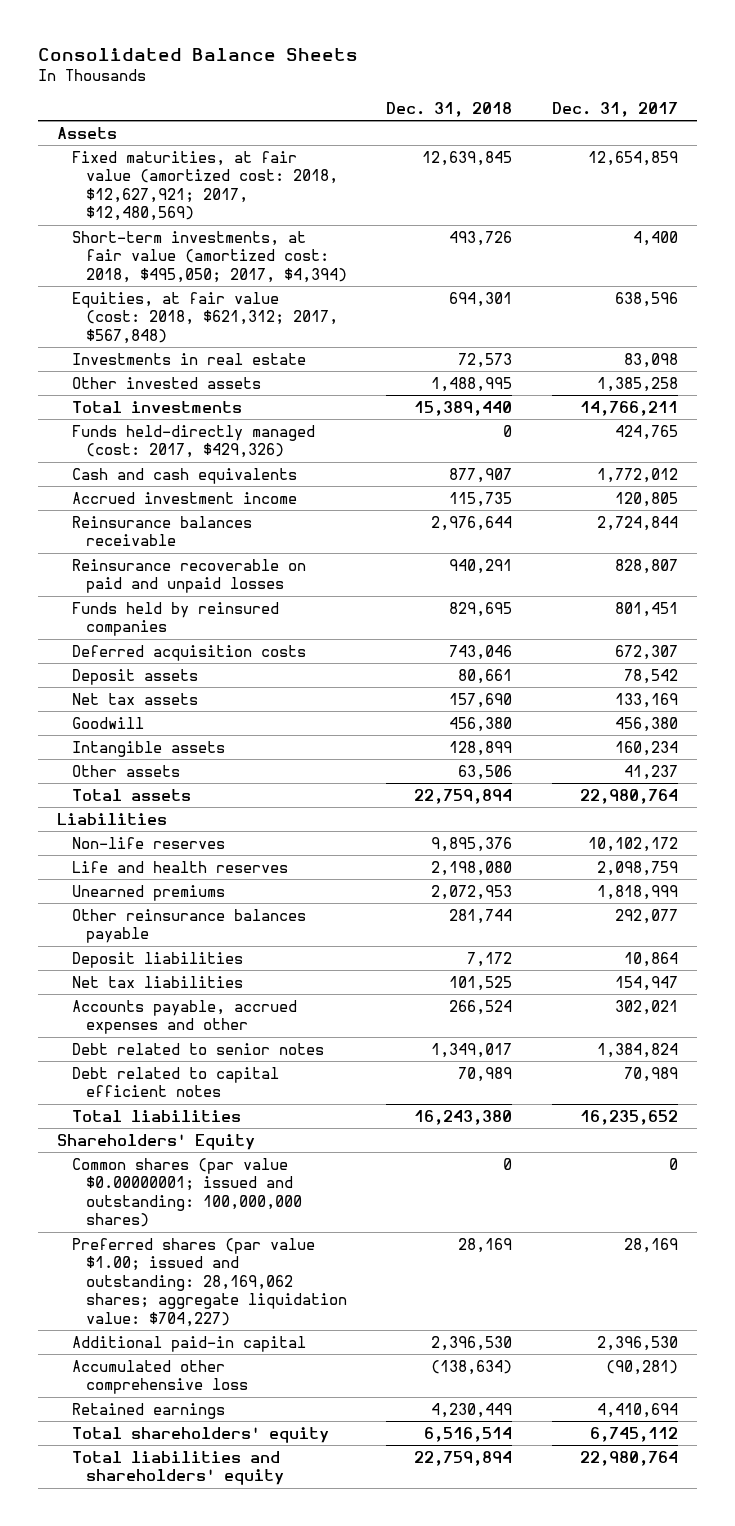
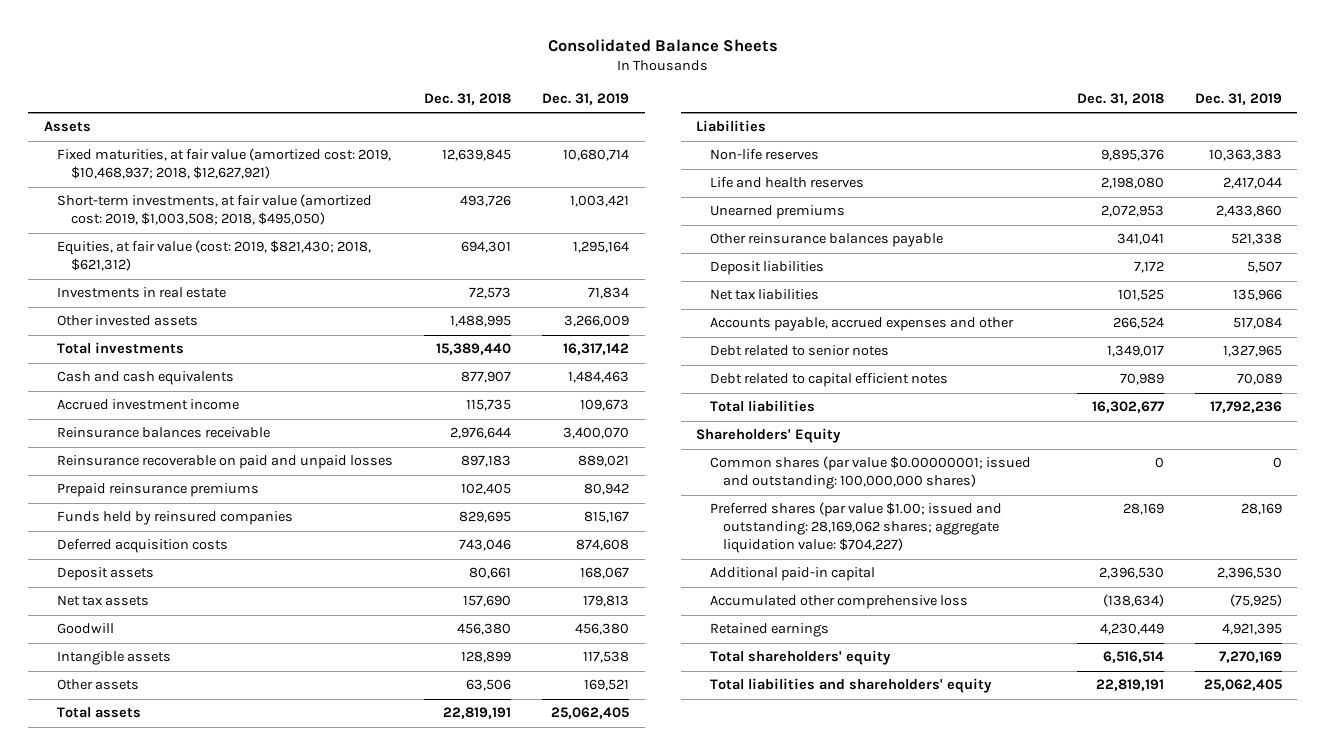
- | Dec. 31, 2018 | Dec. 31, 2017
+ | Dec. 31, 2018 | Dec. 31, 2019
- Fixed maturities, at fair value (amortized cost: 2018, $12,627,921; 2017, $12,480,569) | 12,639,845 | 12,654,859
- Short-term investments, at fair value (amortized cost: 2018, $495,050; 2017, $4,394) | 493,726 | 4,400
- Equities, at fair value (cost: 2018, $621,312; 2017, $567,848) | 694,301 | 638,596
+ Fixed maturities, at fair value (amortized cost: 2019, $10,468,937; 2018, $12,627,921) | 12,639,845 | 10,680,714
+ Short-term investments, at fair value (amortized cost: 2019, $1,003,508; 2018, $495,050) | 493,726 | 1,003,421
+ Equities, at fair value (cost: 2019, $821,430; 2018, $621,312) | 694,301 | 1,295,164
- Funds held-directly managed (cost: 2017, $429,326) | 0 | 424,765
- Reinsurance recoverable on paid and unpaid losses | 940,291 | 828,807
+ Reinsurance recoverable on paid and unpaid losses | 897,183 | 889,021
+ Prepaid reinsurance premiums | 102,405 | 80,942
- Total assets | 22,759,894 | 22,980,764
+ Total assets | 22,819,191 | 25,062,405
- Other reinsurance balances payable | 281,744 | 292,077
+ Other reinsurance balances payable | 341,041 | 521,338
- Total liabilities | 16,243,380 | 16,235,652
+ Total liabilities | 16,302,677 | 17,792,236
- Total liabilities and shareholders' equity | 22,759,894 | 22,980,764
+ Total liabilities and shareholders' equity | 22,819,191 | 25,062,405

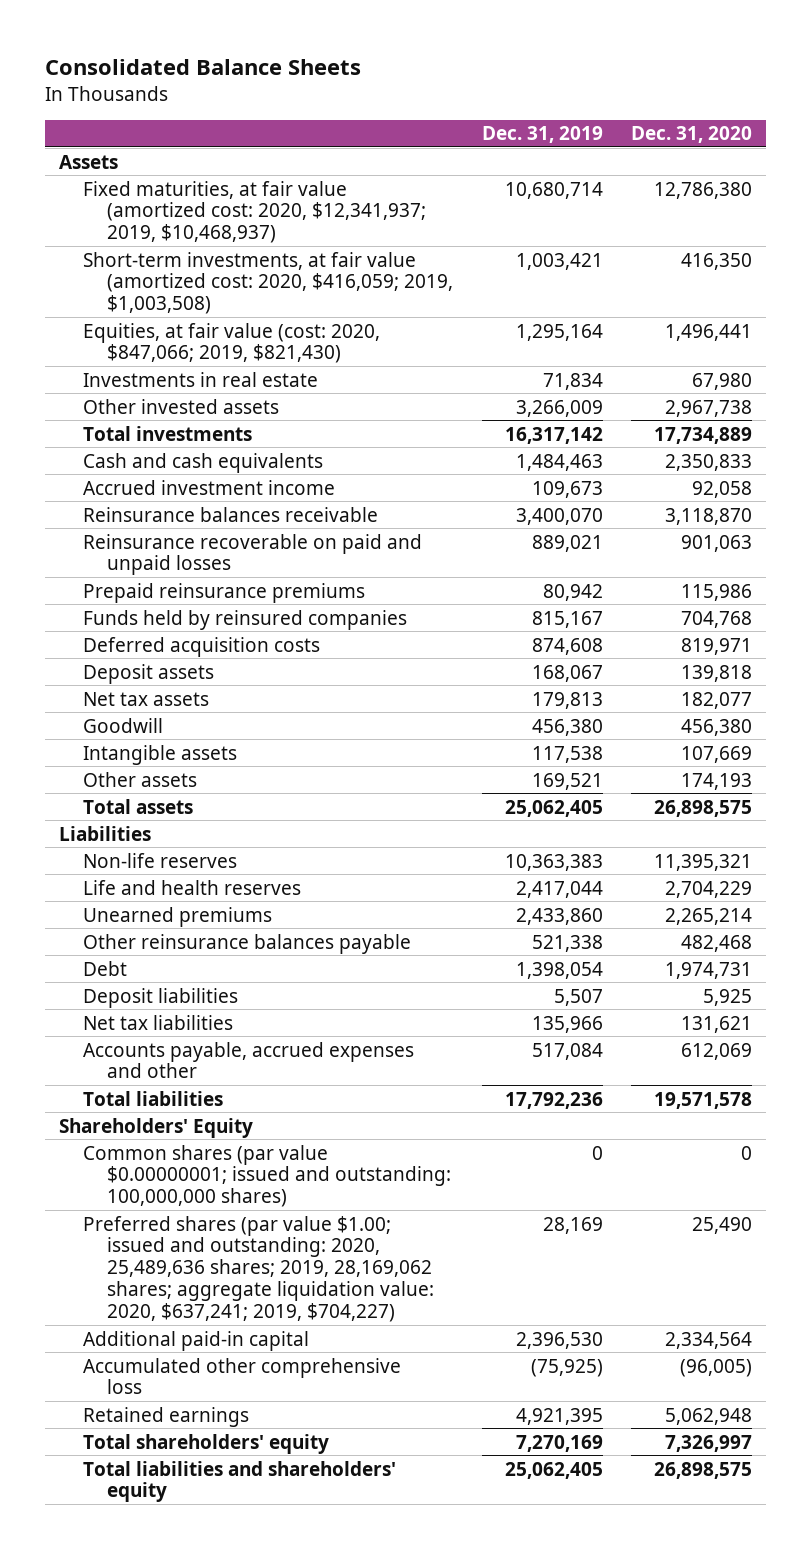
- | Dec. 31, 2018 | Dec. 31, 2019
+ | Dec. 31, 2019 | Dec. 31, 2020
- Fixed maturities, at fair value (amortized cost: 2019, $10,468,937; 2018, $12,627,921) | 12,639,845 | 10,680,714
- Short-term investments, at fair value (amortized cost: 2019, $1,003,508; 2018, $495,050) | 493,726 | 1,003,421
- Equities, at fair value (cost: 2019, $821,430; 2018, $621,312) | 694,301 | 1,295,164
+ Fixed maturities, at fair value (amortized cost: 2020, $12,341,937; 2019, $10,468,937) | 10,680,714 | 12,786,380
+ Short-term investments, at fair value (amortized cost: 2020, $416,059; 2019, $1,003,508) | 1,003,421 | 416,350
+ Equities, at fair value (cost: 2020, $847,066; 2019, $821,430) | 1,295,164 | 1,496,441
+ Debt | 1,398,054 | 1,974,731
- Debt related to senior notes | 1,349,017 | 1,327,965
- Debt related to capital efficient notes | 70,989 | 70,089
- Preferred shares (par value $1.00; issued and outstanding: 28,169,062 shares; aggregate liquidation value: $704,227) | 28,169 | 28,169
+ Preferred shares (par value $1.00; issued and outstanding: 2020, 25,489,636 shares; 2019, 28,169,062 shares; aggregate liquidation value: 2020, $637,241; 2019, $704,227) | 28,169 | 25,490

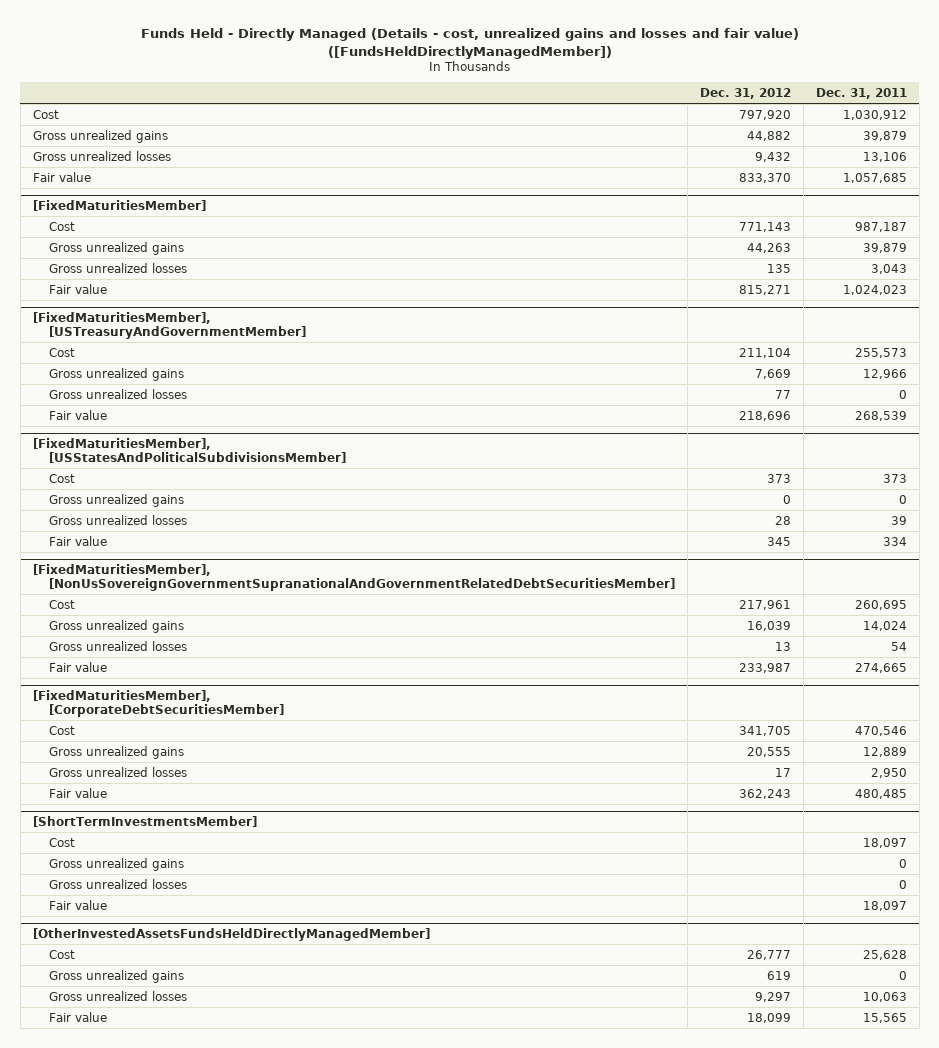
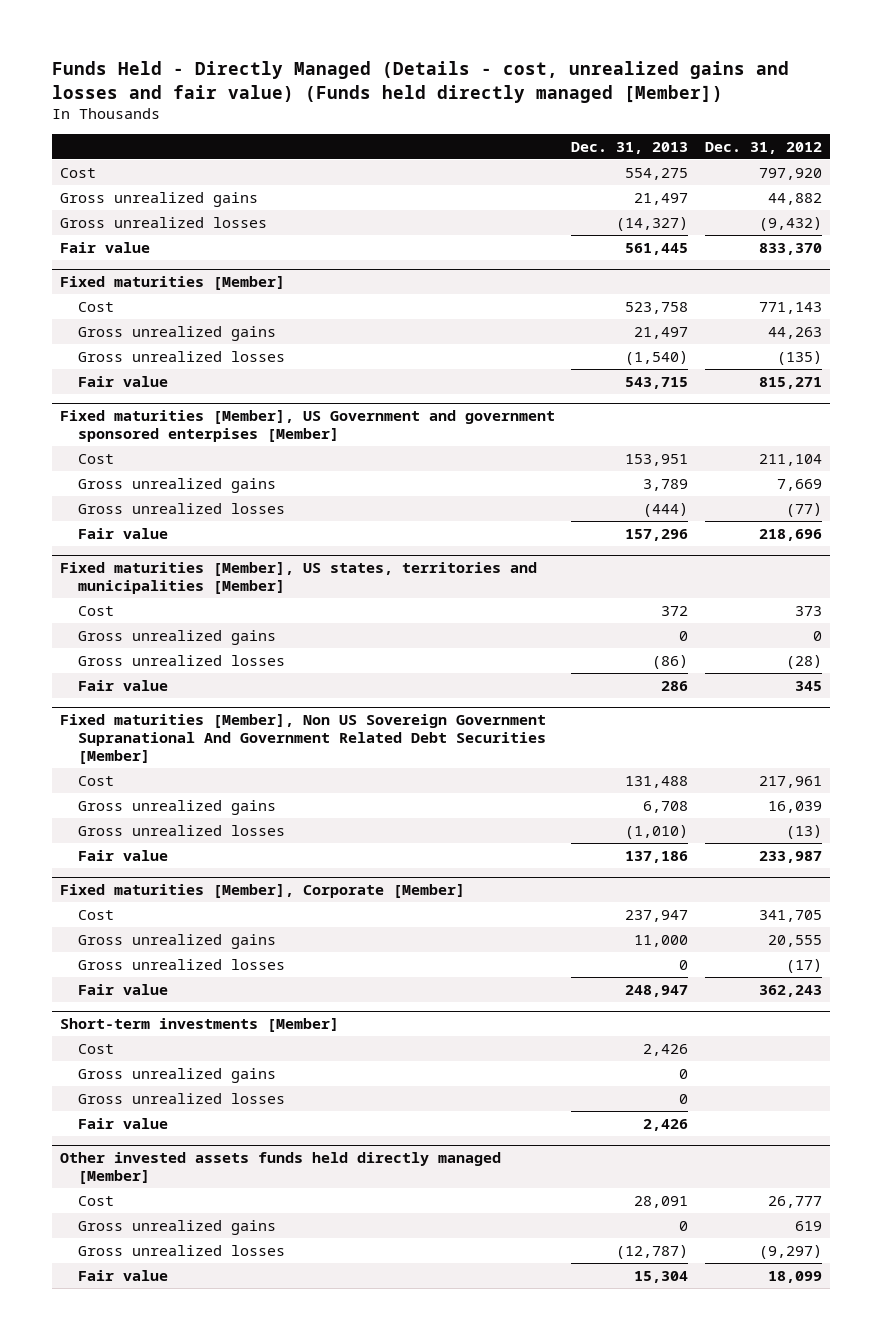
- Funds Held - Directly Managed (Details - cost, unrealized gains and losses and fair value) ([FundsHeldDirectlyManagedMember])
+ Funds Held - Directly Managed (Details - cost, unrealized gains and losses and fair value) (Funds held directly managed [Member])
- | Dec. 31, 2012 | Dec. 31, 2011
+ | Dec. 31, 2013 | Dec. 31, 2012
- Gross unrealized losses | 9,432 | 13,106
+ Gross unrealized losses | (14,327) | (9,432)
- [FixedMaturitiesMember]
+ Fixed maturities [Member]
- Gross unrealized losses | 135 | 3,043
+ Gross unrealized losses | (1,540) | (135)
- [FixedMaturitiesMember], [USTreasuryAndGovernmentMember]
+ Fixed maturities [Member], US Government and government sponsored enterpises [Member]
- Gross unrealized losses | 77 | 0
+ Gross unrealized losses | (444) | (77)
- [FixedMaturitiesMember], [USStatesAndPoliticalSubdivisionsMember]
+ Fixed maturities [Member], US states, territories and municipalities [Member]
- Gross unrealized losses | 28 | 39
+ Gross unrealized losses | (86) | (28)
- [FixedMaturitiesMember], [NonUsSovereignGovernmentSupranationalAndGovernmentRelatedDebtSecuritiesMember]
+ Fixed maturities [Member], Non US Sovereign Government Supranational And Government Related Debt Securities [Member]
- Gross unrealized losses | 13 | 54
+ Gross unrealized losses | (1,010) | (13)
- [FixedMaturitiesMember], [CorporateDebtSecuritiesMember]
+ Fixed maturities [Member], Corporate [Member]
- Gross unrealized losses | 17 | 2,950
+ Gross unrealized losses | 0 | (17)
- [ShortTermInvestmentsMember]
+ Short-term investments [Member]
- [OtherInvestedAssetsFundsHeldDirectlyManagedMember]
+ Other invested assets funds held directly managed [Member]
- Gross unrealized losses | 9,297 | 10,063
+ Gross unrealized losses | (12,787) | (9,297)

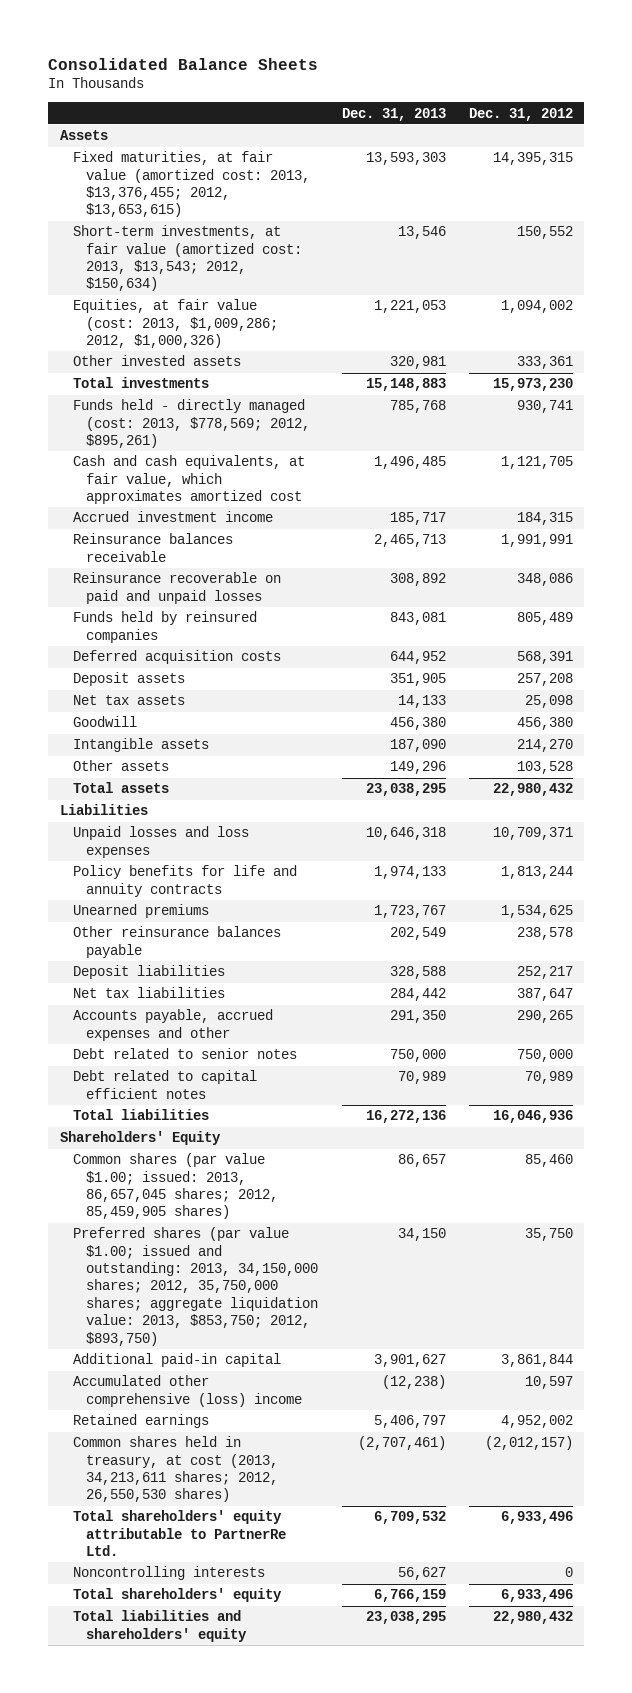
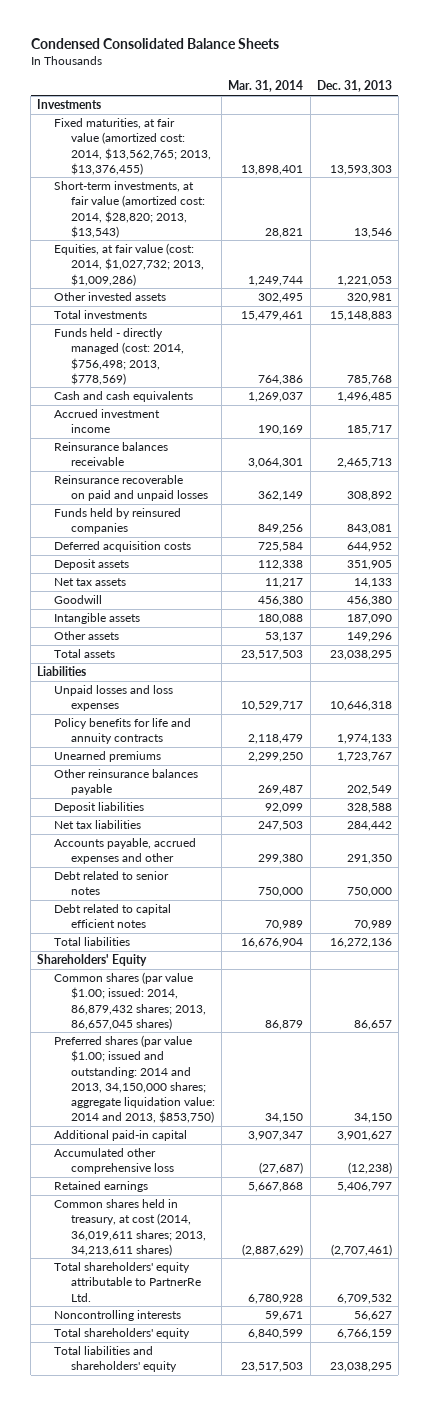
- Consolidated Balance Sheets
+ Condensed Consolidated Balance Sheets
- | Dec. 31, 2013 | Dec. 31, 2012
+ | Mar. 31, 2014 | Dec. 31, 2013
- Assets
- Fixed maturities, at fair value (amortized cost: 2013, $13,376,455; 2012, $13,653,615) | 13,593,303 | 14,395,315
- Short-term investments, at fair value (amortized cost: 2013, $13,543; 2012, $150,634) | 13,546 | 150,552
- Equities, at fair value (cost: 2013, $1,009,286; 2012, $1,000,326) | 1,221,053 | 1,094,002
+ Investments
+ Fixed maturities, at fair value (amortized cost: 2014, $13,562,765; 2013, $13,376,455) | 13,898,401 | 13,593,303
+ Short-term investments, at fair value (amortized cost: 2014, $28,820; 2013, $13,543) | 28,821 | 13,546
+ Equities, at fair value (cost: 2014, $1,027,732; 2013, $1,009,286) | 1,249,744 | 1,221,053
- Funds held - directly managed (cost: 2013, $778,569; 2012, $895,261) | 785,768 | 930,741
- Cash and cash equivalents, at fair value, which approximates amortized cost | 1,496,485 | 1,121,705
+ Funds held - directly managed (cost: 2014, $756,498; 2013, $778,569) | 764,386 | 785,768
+ Cash and cash equivalents | 1,269,037 | 1,496,485
- Common shares (par value $1.00; issued: 2013, 86,657,045 shares; 2012, 85,459,905 shares) | 86,657 | 85,460
- Preferred shares (par value $1.00; issued and outstanding: 2013, 34,150,000 shares; 2012, 35,750,000 shares; aggregate liquidation value: 2013, $853,750; 2012, $893,750) | 34,150 | 35,750
+ Common shares (par value $1.00; issued: 2014, 86,879,432 shares; 2013, 86,657,045 shares) | 86,879 | 86,657
+ Preferred shares (par value $1.00; issued and outstanding: 2014 and 2013, 34,150,000 shares; aggregate liquidation value: 2014 and 2013, $853,750) | 34,150 | 34,150
- Accumulated other comprehensive (loss) income | (12,238) | 10,597
+ Accumulated other comprehensive loss | (27,687) | (12,238)
- Common shares held in treasury, at cost (2013, 34,213,611 shares; 2012, 26,550,530 shares) | (2,707,461) | (2,012,157)
+ Common shares held in treasury, at cost (2014, 36,019,611 shares; 2013, 34,213,611 shares) | (2,887,629) | (2,707,461)

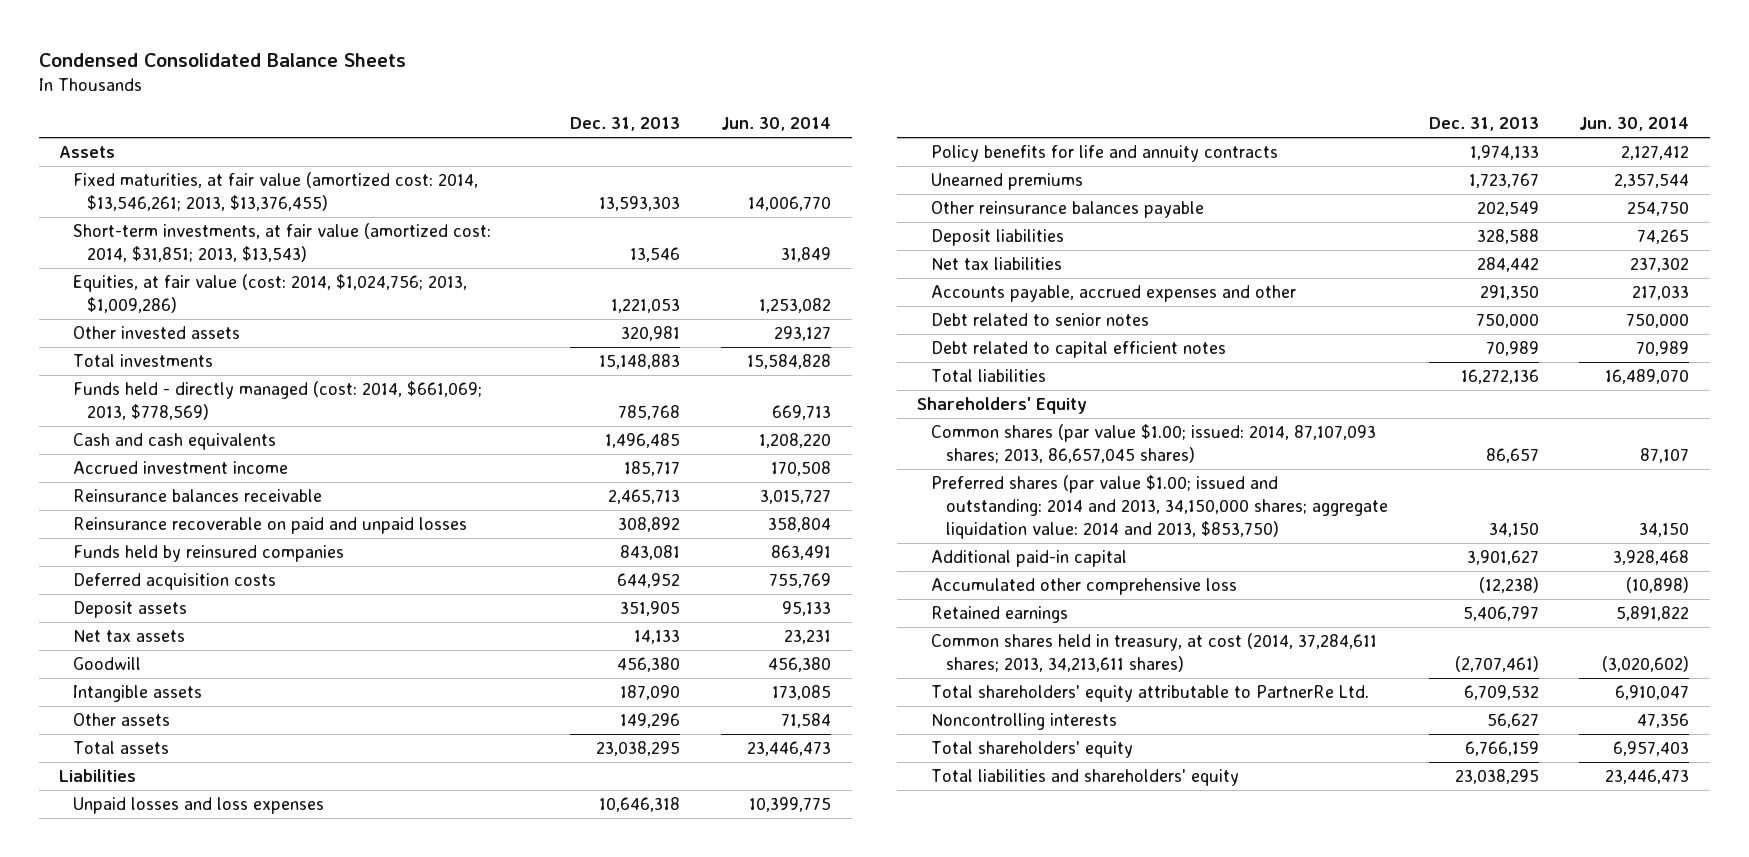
- | Mar. 31, 2014 | Dec. 31, 2013
+ | Dec. 31, 2013 | Jun. 30, 2014
- Investments
- Fixed maturities, at fair value (amortized cost: 2014, $13,562,765; 2013, $13,376,455) | 13,898,401 | 13,593,303
- Short-term investments, at fair value (amortized cost: 2014, $28,820; 2013, $13,543) | 28,821 | 13,546
- Equities, at fair value (cost: 2014, $1,027,732; 2013, $1,009,286) | 1,249,744 | 1,221,053
+ Assets
+ Fixed maturities, at fair value (amortized cost: 2014, $13,546,261; 2013, $13,376,455) | 13,593,303 | 14,006,770
+ Short-term investments, at fair value (amortized cost: 2014, $31,851; 2013, $13,543) | 13,546 | 31,849
+ Equities, at fair value (cost: 2014, $1,024,756; 2013, $1,009,286) | 1,221,053 | 1,253,082
- Funds held - directly managed (cost: 2014, $756,498; 2013, $778,569) | 764,386 | 785,768
+ Funds held - directly managed (cost: 2014, $661,069; 2013, $778,569) | 785,768 | 669,713
- Common shares (par value $1.00; issued: 2014, 86,879,432 shares; 2013, 86,657,045 shares) | 86,879 | 86,657
+ Common shares (par value $1.00; issued: 2014, 87,107,093 shares; 2013, 86,657,045 shares) | 86,657 | 87,107
- Common shares held in treasury, at cost (2014, 36,019,611 shares; 2013, 34,213,611 shares) | (2,887,629) | (2,707,461)
+ Common shares held in treasury, at cost (2014, 37,284,611 shares; 2013, 34,213,611 shares) | (2,707,461) | (3,020,602)

